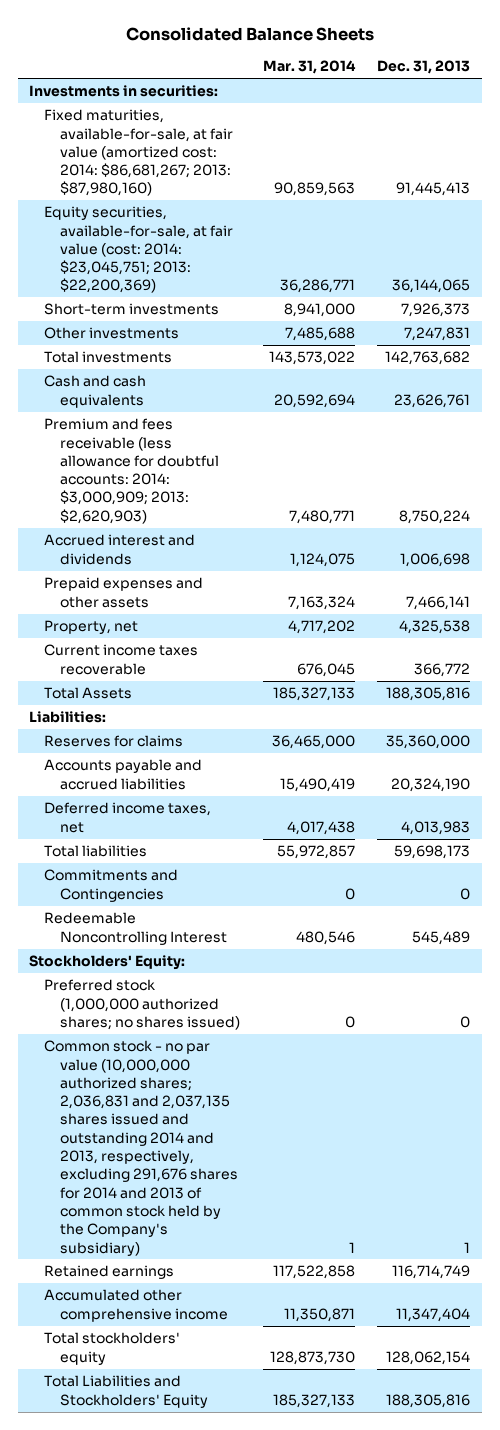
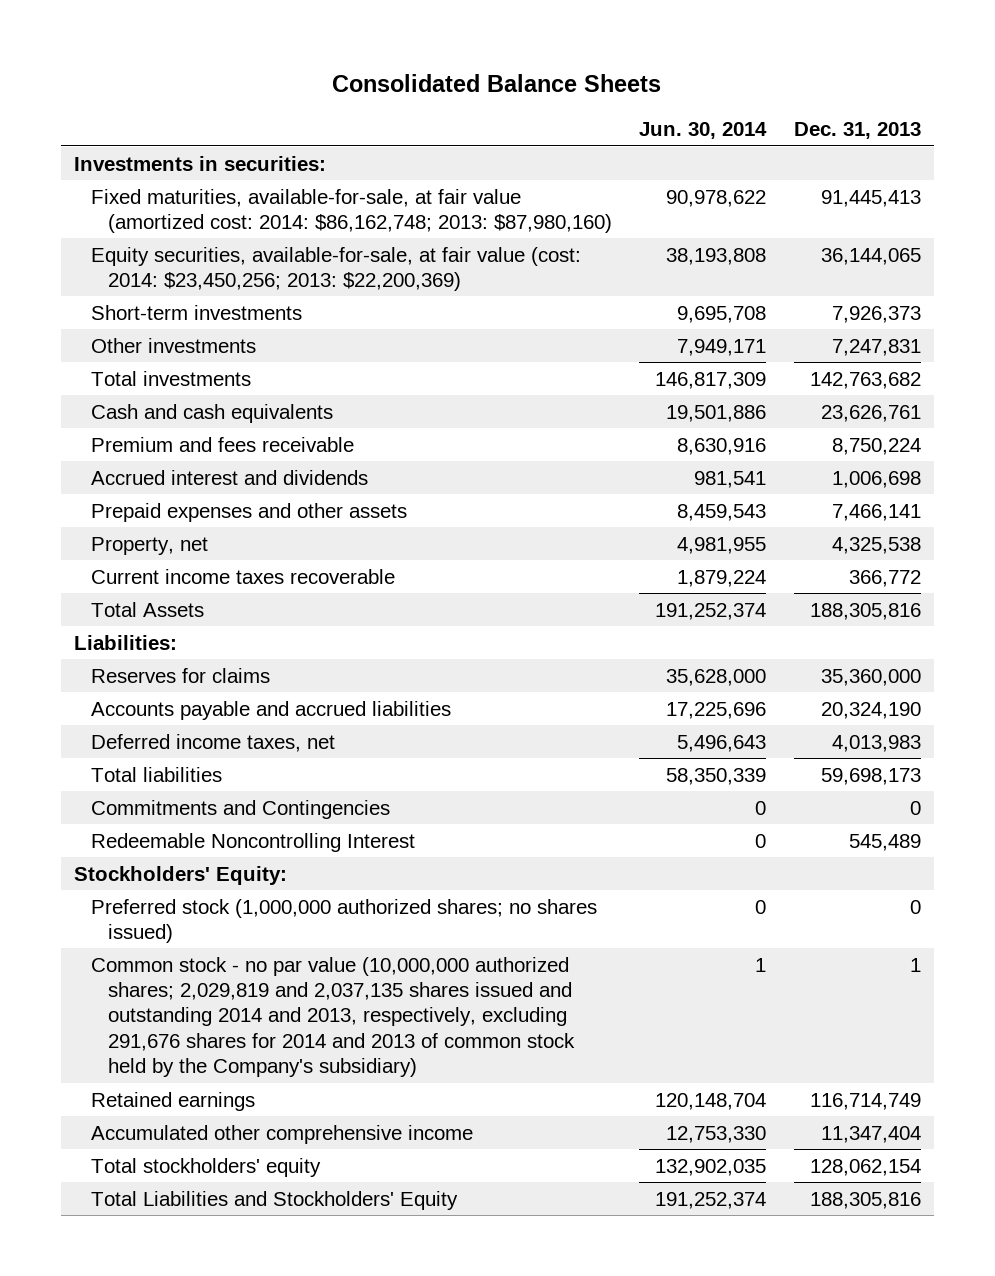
- | Mar. 31, 2014 | Dec. 31, 2013
+ | Jun. 30, 2014 | Dec. 31, 2013
- Fixed maturities, available-for-sale, at fair value (amortized cost: 2014: $86,681,267; 2013: $87,980,160) | 90,859,563 | 91,445,413
- Equity securities, available-for-sale, at fair value (cost: 2014: $23,045,751; 2013: $22,200,369) | 36,286,771 | 36,144,065
+ Fixed maturities, available-for-sale, at fair value (amortized cost: 2014: $86,162,748; 2013: $87,980,160) | 90,978,622 | 91,445,413
+ Equity securities, available-for-sale, at fair value (cost: 2014: $23,450,256; 2013: $22,200,369) | 38,193,808 | 36,144,065
- Premium and fees receivable (less allowance for doubtful accounts: 2014: $3,000,909; 2013: $2,620,903) | 7,480,771 | 8,750,224
+ Premium and fees receivable | 8,630,916 | 8,750,224
- Common stock - no par value (10,000,000 authorized shares; 2,036,831 and 2,037,135 shares issued and outstanding 2014 and 2013, respectively, excluding 291,676 shares for 2014 and 2013 of common stock held by the Company's subsidiary) | 1 | 1
+ Common stock - no par value (10,000,000 authorized shares; 2,029,819 and 2,037,135 shares issued and outstanding 2014 and 2013, respectively, excluding 291,676 shares for 2014 and 2013 of common stock held by the Company's subsidiary) | 1 | 1

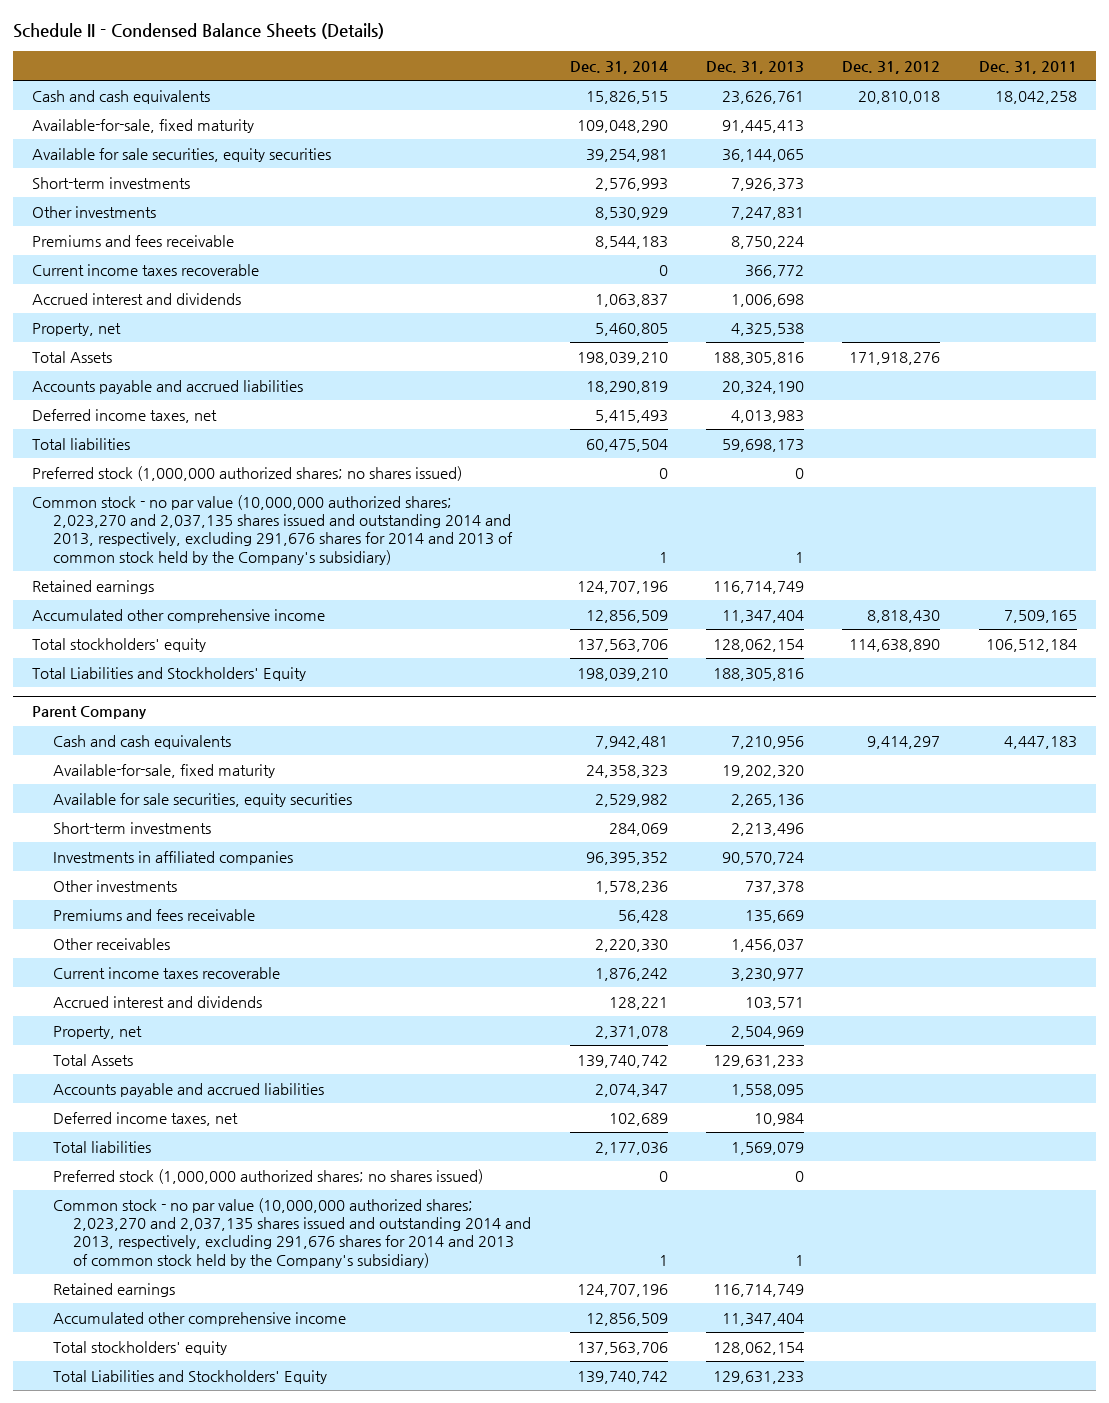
- Consolidated Balance Sheets
+ Schedule II - Condensed Balance Sheets (Details)
- | Jun. 30, 2014 | Dec. 31, 2013
+ | Dec. 31, 2014 | Dec. 31, 2013 | Dec. 31, 2012 | Dec. 31, 2011
- Investments in securities:
- Fixed maturities, available-for-sale, at fair value (amortized cost: 2014: $86,162,748; 2013: $87,980,160) | 90,978,622 | 91,445,413
- Equity securities, available-for-sale, at fair value (cost: 2014: $23,450,256; 2013: $22,200,369) | 38,193,808 | 36,144,065
moved up: Cash and cash equivalents | 15,826,515 | 23,626,761 | 20,810,018 | 18,042,258
+ Available-for-sale, fixed maturity | 109,048,290 | 91,445,413 | |
+ Available for sale securities, equity securities | 39,254,981 | 36,144,065 | |
- Total investments | 146,817,309 | 142,763,682
- Premium and fees receivable | 8,630,916 | 8,750,224
+ Premiums and fees receivable | 8,544,183 | 8,750,224 | |
moved up: Current income taxes recoverable | 0 | 366,772 | |
- Prepaid expenses and other assets | 8,459,543 | 7,466,141
- Liabilities:
- Reserves for claims | 35,628,000 | 35,360,000
- Commitments and Contingencies | 0 | 0
- Redeemable Noncontrolling Interest | 0 | 545,489
- Stockholders' Equity:
- Common stock - no par value (10,000,000 authorized shares; 2,029,819 and 2,037,135 shares issued and outstanding 2014 and 2013, respectively, excluding 291,676 shares for 2014 and 2013 of common stock held by the Company's subsidiary) | 1 | 1
+ Common stock - no par value (10,000,000 authorized shares; 2,023,270 and 2,037,135 shares issued and outstanding 2014 and 2013, respectively, excluding 291,676 shares for 2014 and 2013 of common stock held by the Company's subsidiary) | 1 | 1 | |
+ Parent Company
+ Cash and cash equivalents | 7,942,481 | 7,210,956 | 9,414,297 | 4,447,183
+ Available-for-sale, fixed maturity | 24,358,323 | 19,202,320 | |
+ Available for sale securities, equity securities | 2,529,982 | 2,265,136 | |
+ Short-term investments | 284,069 | 2,213,496 | |
+ Investments in affiliated companies | 96,395,352 | 90,570,724 | |
+ Other investments | 1,578,236 | 737,378 | |
+ Premiums and fees receivable | 56,428 | 135,669 | |
+ Other receivables | 2,220,330 | 1,456,037 | |
+ Current income taxes recoverable | 1,876,242 | 3,230,977 | |
+ Accrued interest and dividends | 128,221 | 103,571 | |
+ Property, net | 2,371,078 | 2,504,969 | |
+ Total Assets | 139,740,742 | 129,631,233 | |
+ Accounts payable and accrued liabilities | 2,074,347 | 1,558,095 | |
+ Deferred income taxes, net | 102,689 | 10,984 | |
+ Total liabilities | 2,177,036 | 1,569,079 | |
+ Preferred stock (1,000,000 authorized shares; no shares issued) | 0 | 0 | |
+ Common stock - no par value (10,000,000 authorized shares; 2,023,270 and 2,037,135 shares issued and outstanding 2014 and 2013, respectively, excluding 291,676 shares for 2014 and 2013 of common stock held by the Company's subsidiary) | 1 | 1 | |
+ Retained earnings | 124,707,196 | 116,714,749 | |
+ Accumulated other comprehensive income | 12,856,509 | 11,347,404 | |
+ Total stockholders' equity | 137,563,706 | 128,062,154 | |
+ Total Liabilities and Stockholders' Equity | 139,740,742 | 129,631,233 | |

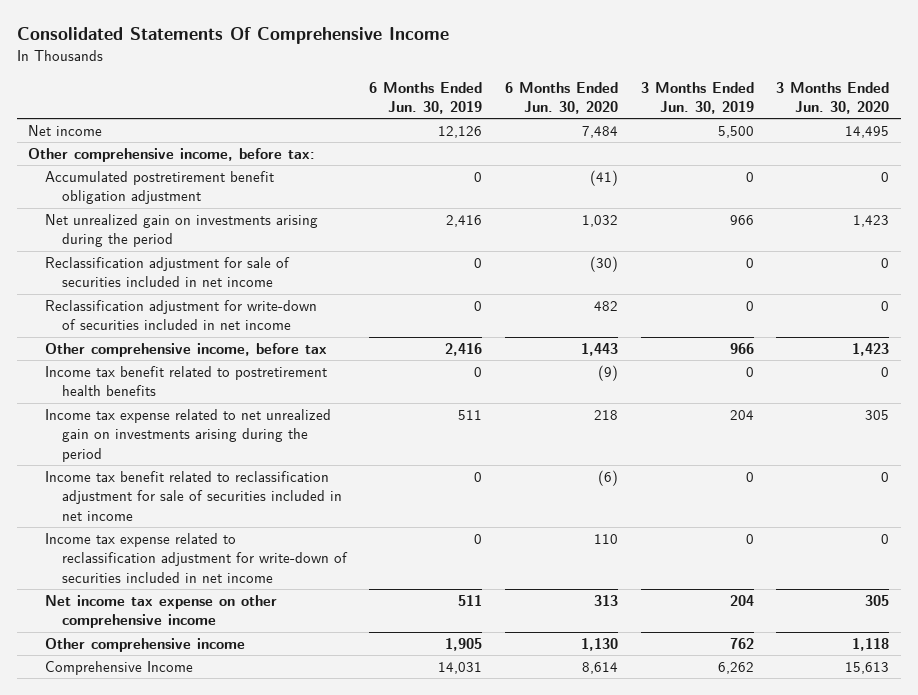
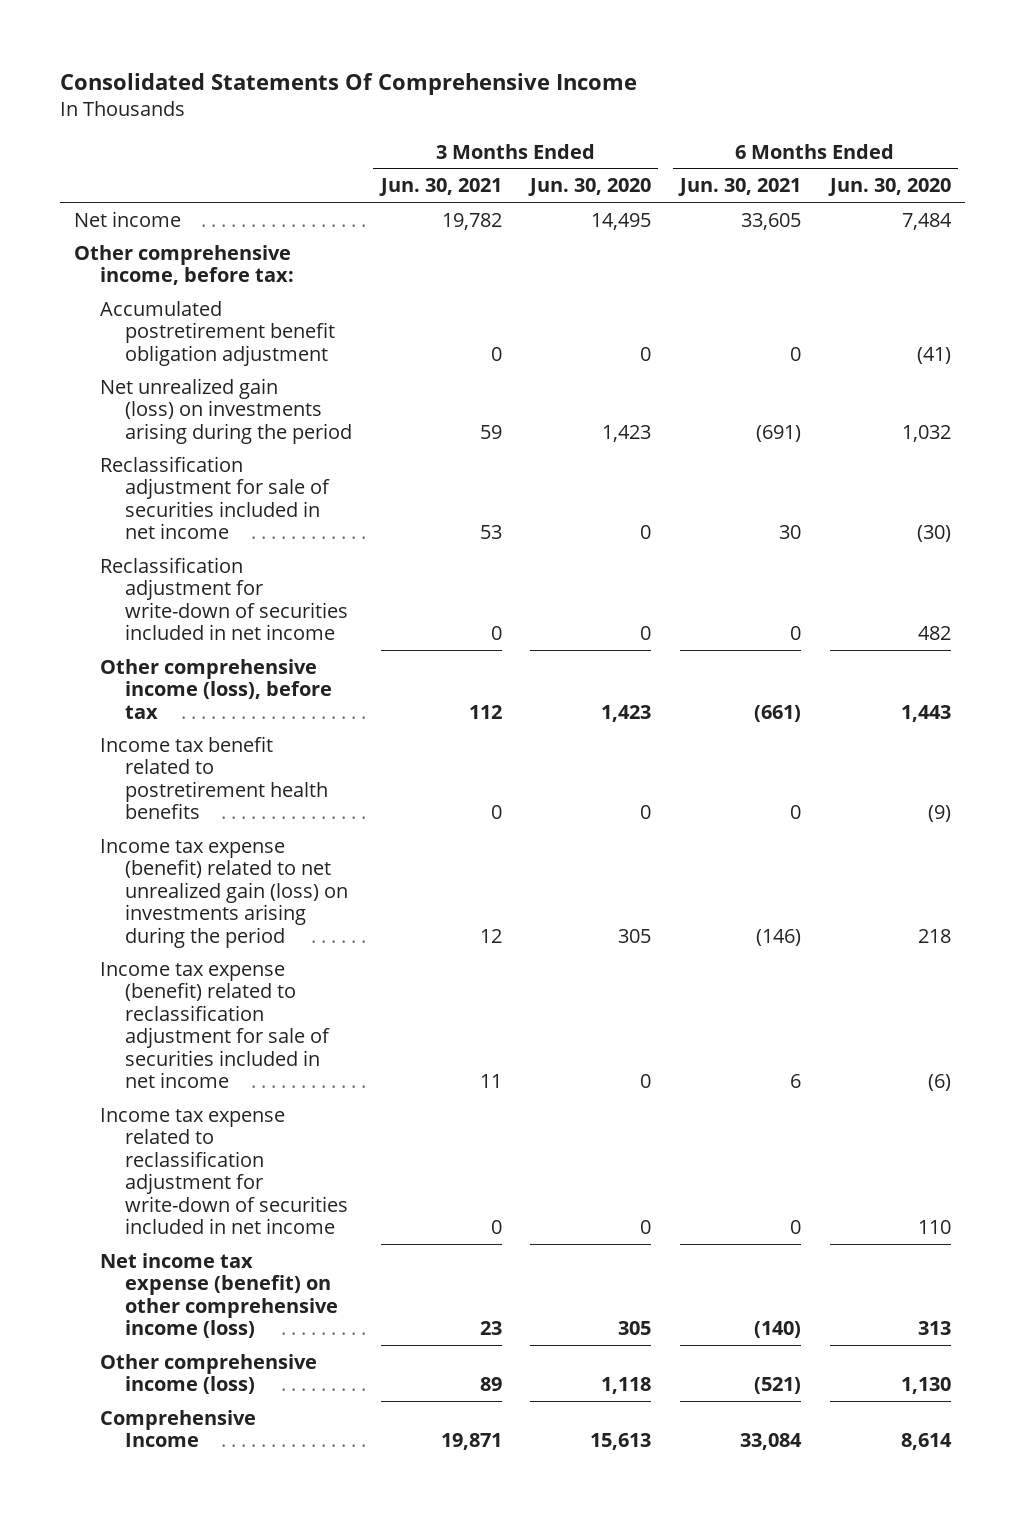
- | 6 Months Ended Jun. 30, 2019 | 6 Months Ended Jun. 30, 2020 | 3 Months Ended Jun. 30, 2019 | 3 Months Ended Jun. 30, 2020
+ | 3 Months Ended Jun. 30, 2021 | 3 Months Ended Jun. 30, 2020 | 6 Months Ended Jun. 30, 2021 | 6 Months Ended Jun. 30, 2020
- Net unrealized gain on investments arising during the period | 2,416 | 1,032 | 966 | 1,423
+ Net unrealized gain (loss) on investments arising during the period | 59 | 1,423 | (691) | 1,032
- Other comprehensive income, before tax | 2,416 | 1,443 | 966 | 1,423
+ Other comprehensive income (loss), before tax | 112 | 1,423 | (661) | 1,443
- Income tax expense related to net unrealized gain on investments arising during the period | 511 | 218 | 204 | 305
- Income tax benefit related to reclassification adjustment for sale of securities included in net income | 0 | (6) | 0 | 0
+ Income tax expense (benefit) related to net unrealized gain (loss) on investments arising during the period | 12 | 305 | (146) | 218
+ Income tax expense (benefit) related to reclassification adjustment for sale of securities included in net income | 11 | 0 | 6 | (6)
- Net income tax expense on other comprehensive income | 511 | 313 | 204 | 305
- Other comprehensive income | 1,905 | 1,130 | 762 | 1,118
+ Net income tax expense (benefit) on other comprehensive income (loss) | 23 | 305 | (140) | 313
+ Other comprehensive income (loss) | 89 | 1,118 | (521) | 1,130

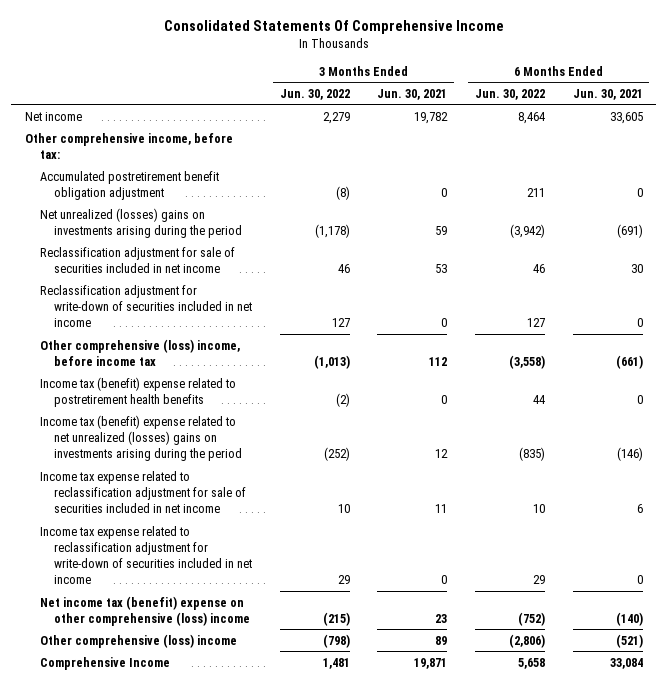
- | 3 Months Ended Jun. 30, 2021 | 3 Months Ended Jun. 30, 2020 | 6 Months Ended Jun. 30, 2021 | 6 Months Ended Jun. 30, 2020
+ | 3 Months Ended Jun. 30, 2022 | 3 Months Ended Jun. 30, 2021 | 6 Months Ended Jun. 30, 2022 | 6 Months Ended Jun. 30, 2021
- Net unrealized gain (loss) on investments arising during the period | 59 | 1,423 | (691) | 1,032
+ Net unrealized (losses) gains on investments arising during the period | (1,178) | 59 | (3,942) | (691)
- Other comprehensive income (loss), before tax | 112 | 1,423 | (661) | 1,443
- Income tax benefit related to postretirement health benefits | 0 | 0 | 0 | (9)
- Income tax expense (benefit) related to net unrealized gain (loss) on investments arising during the period | 12 | 305 | (146) | 218
- Income tax expense (benefit) related to reclassification adjustment for sale of securities included in net income | 11 | 0 | 6 | (6)
+ Other comprehensive (loss) income, before income tax | (1,013) | 112 | (3,558) | (661)
+ Income tax (benefit) expense related to postretirement health benefits | (2) | 0 | 44 | 0
+ Income tax (benefit) expense related to net unrealized (losses) gains on investments arising during the period | (252) | 12 | (835) | (146)
+ Income tax expense related to reclassification adjustment for sale of securities included in net income | 10 | 11 | 10 | 6
- Net income tax expense (benefit) on other comprehensive income (loss) | 23 | 305 | (140) | 313
- Other comprehensive income (loss) | 89 | 1,118 | (521) | 1,130
+ Net income tax (benefit) expense on other comprehensive (loss) income | (215) | 23 | (752) | (140)
+ Other comprehensive (loss) income | (798) | 89 | (2,806) | (521)

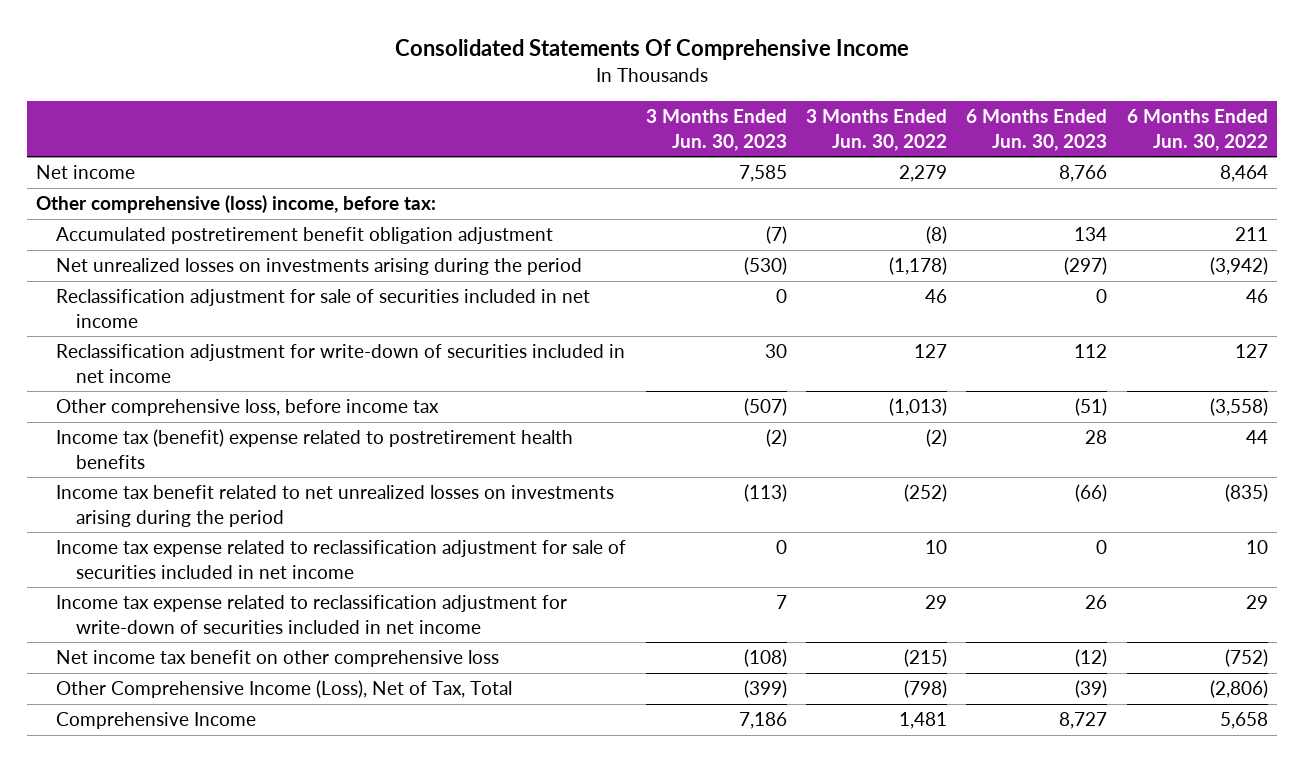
- | 3 Months Ended Jun. 30, 2022 | 3 Months Ended Jun. 30, 2021 | 6 Months Ended Jun. 30, 2022 | 6 Months Ended Jun. 30, 2021
+ | 3 Months Ended Jun. 30, 2023 | 3 Months Ended Jun. 30, 2022 | 6 Months Ended Jun. 30, 2023 | 6 Months Ended Jun. 30, 2022
- Other comprehensive income, before tax:
+ Other comprehensive (loss) income, before tax:
- Net unrealized (losses) gains on investments arising during the period | (1,178) | 59 | (3,942) | (691)
+ Net unrealized losses on investments arising during the period | (530) | (1,178) | (297) | (3,942)
- Other comprehensive (loss) income, before income tax | (1,013) | 112 | (3,558) | (661)
+ Other comprehensive loss, before income tax | (507) | (1,013) | (51) | (3,558)
- Income tax (benefit) expense related to net unrealized (losses) gains on investments arising during the period | (252) | 12 | (835) | (146)
+ Income tax benefit related to net unrealized losses on investments arising during the period | (113) | (252) | (66) | (835)
- Net income tax (benefit) expense on other comprehensive (loss) income | (215) | 23 | (752) | (140)
- Other comprehensive (loss) income | (798) | 89 | (2,806) | (521)
+ Net income tax benefit on other comprehensive loss | (108) | (215) | (12) | (752)
+ Other Comprehensive Income (Loss), Net of Tax, Total | (399) | (798) | (39) | (2,806)

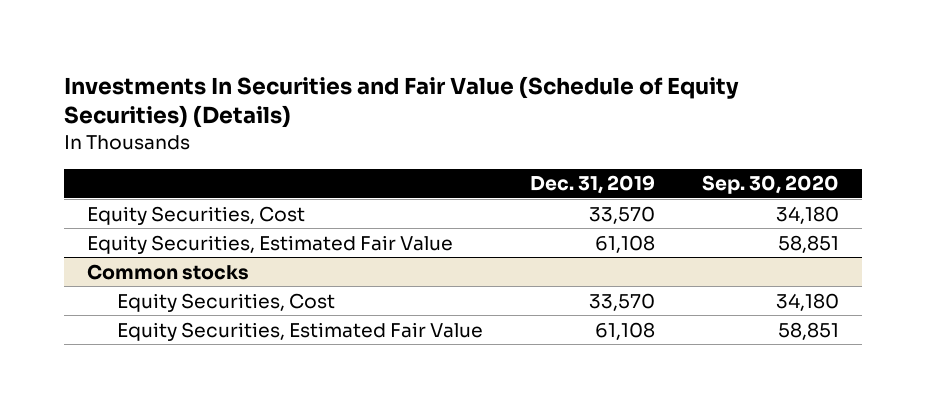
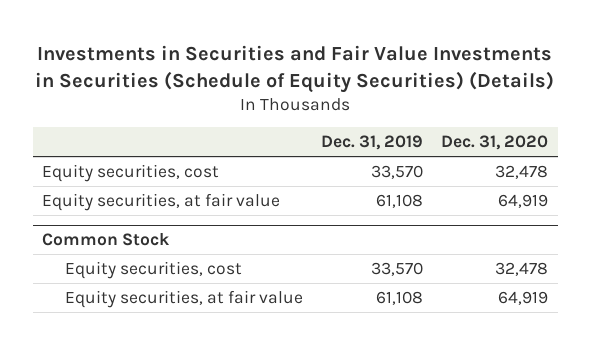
- Investments In Securities and Fair Value (Schedule of Equity Securities) (Details)
+ Investments in Securities and Fair Value Investments in Securities (Schedule of Equity Securities) (Details)
- | Dec. 31, 2019 | Sep. 30, 2020
+ | Dec. 31, 2019 | Dec. 31, 2020
- Equity Securities, Cost | 33,570 | 34,180
- Equity Securities, Estimated Fair Value | 61,108 | 58,851
- Common stocks
- Equity Securities, Cost | 33,570 | 34,180
- Equity Securities, Estimated Fair Value | 61,108 | 58,851
+ Equity securities, cost | 33,570 | 32,478
+ Equity securities, at fair value | 61,108 | 64,919
+ Common Stock
+ Equity securities, cost | 33,570 | 32,478
+ Equity securities, at fair value | 61,108 | 64,919

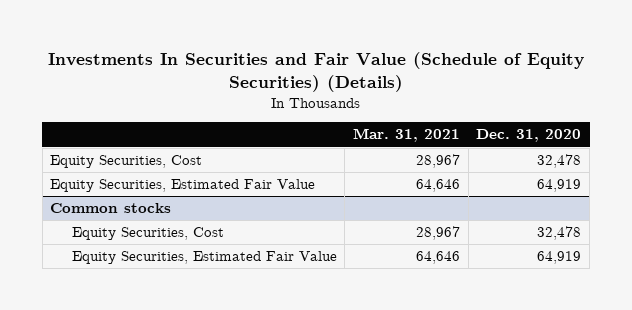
- Investments in Securities and Fair Value Investments in Securities (Schedule of Equity Securities) (Details)
+ Investments In Securities and Fair Value (Schedule of Equity Securities) (Details)
- | Dec. 31, 2019 | Dec. 31, 2020
+ | Mar. 31, 2021 | Dec. 31, 2020
- Equity securities, cost | 33,570 | 32,478
- Equity securities, at fair value | 61,108 | 64,919
- Common Stock
- Equity securities, cost | 33,570 | 32,478
- Equity securities, at fair value | 61,108 | 64,919
+ Equity Securities, Cost | 28,967 | 32,478
+ Equity Securities, Estimated Fair Value | 64,646 | 64,919
+ Common stocks
+ Equity Securities, Cost | 28,967 | 32,478
+ Equity Securities, Estimated Fair Value | 64,646 | 64,919

